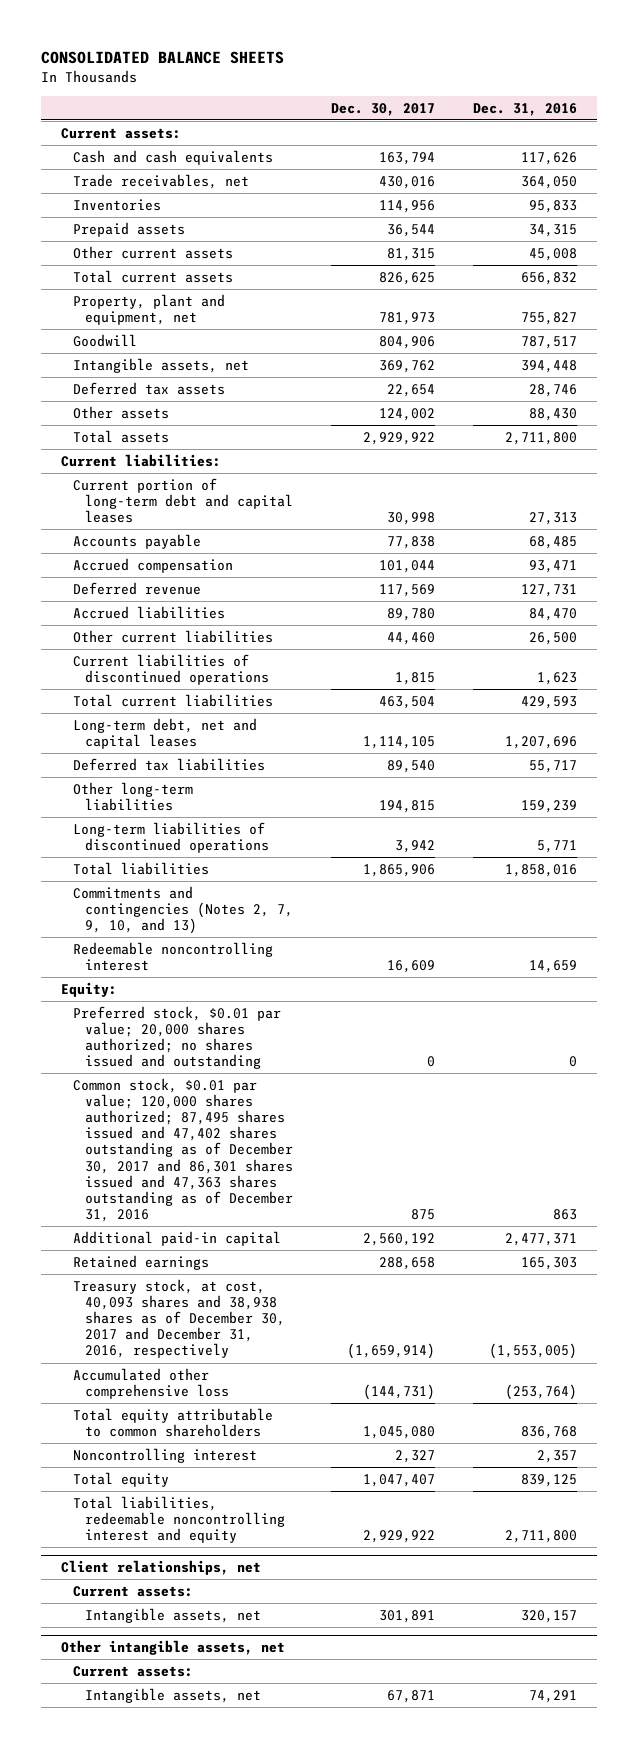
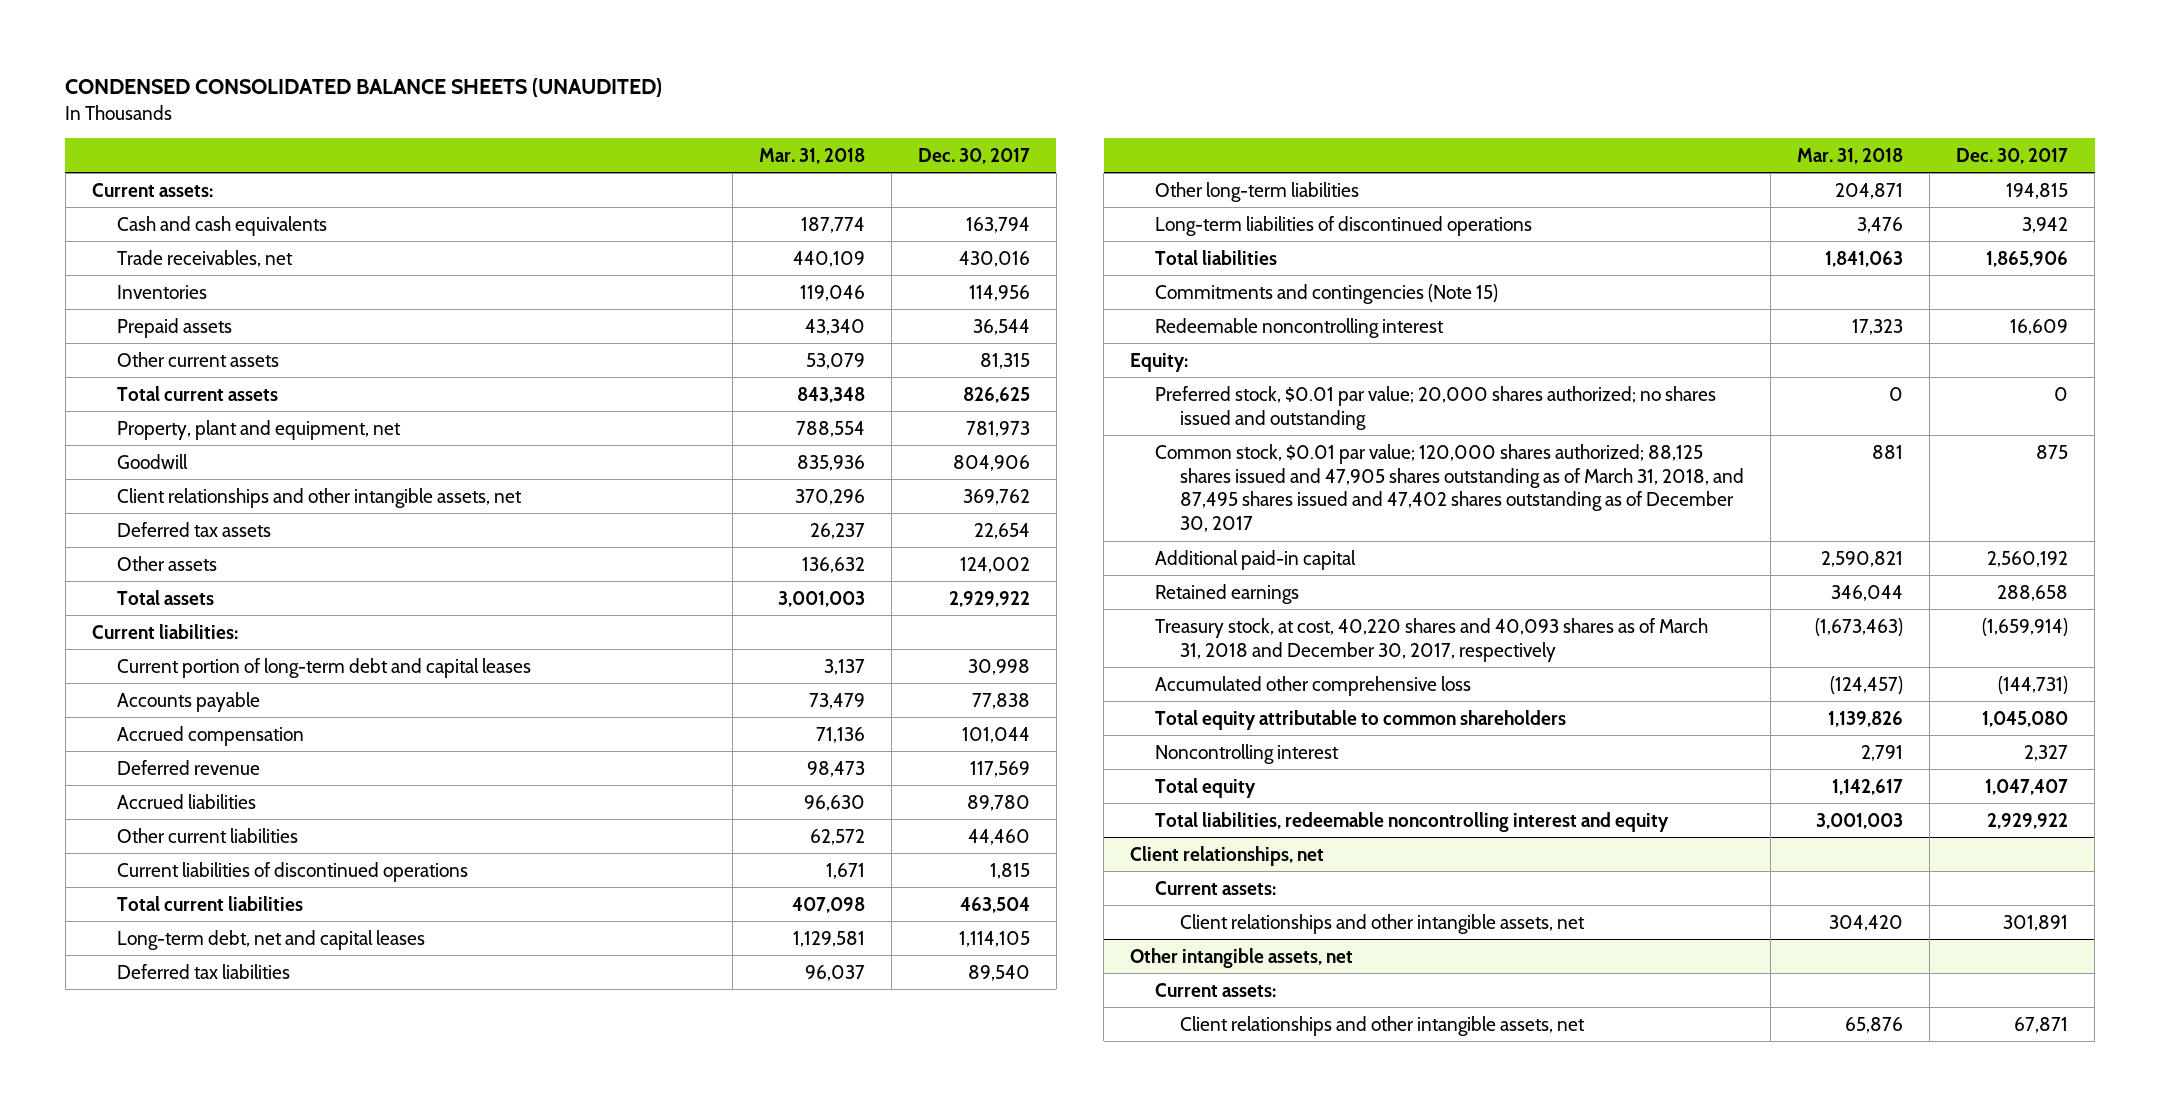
- CONSOLIDATED BALANCE SHEETS
+ CONDENSED CONSOLIDATED BALANCE SHEETS (UNAUDITED)
- | Dec. 30, 2017 | Dec. 31, 2016
+ | Mar. 31, 2018 | Dec. 30, 2017
- Intangible assets, net | 369,762 | 394,448
+ Client relationships and other intangible assets, net | 370,296 | 369,762
- Commitments and contingencies (Notes 2, 7, 9, 10, and 13)
+ Commitments and contingencies (Note 15)
- Common stock, $0.01 par value; 120,000 shares authorized; 87,495 shares issued and 47,402 shares outstanding as of December 30, 2017 and 86,301 shares issued and 47,363 shares outstanding as of December 31, 2016 | 875 | 863
+ Common stock, $0.01 par value; 120,000 shares authorized; 88,125 shares issued and 47,905 shares outstanding as of March 31, 2018, and 87,495 shares issued and 47,402 shares outstanding as of December 30, 2017 | 881 | 875
- Treasury stock, at cost, 40,093 shares and 38,938 shares as of December 30, 2017 and December 31, 2016, respectively | (1,659,914) | (1,553,005)
+ Treasury stock, at cost, 40,220 shares and 40,093 shares as of March 31, 2018 and December 30, 2017, respectively | (1,673,463) | (1,659,914)
@ Client relationships, net
- Intangible assets, net | 301,891 | 320,157
+ Client relationships and other intangible assets, net | 304,420 | 301,891
@ Other intangible assets, net
- Intangible assets, net | 67,871 | 74,291
+ Client relationships and other intangible assets, net | 65,876 | 67,871

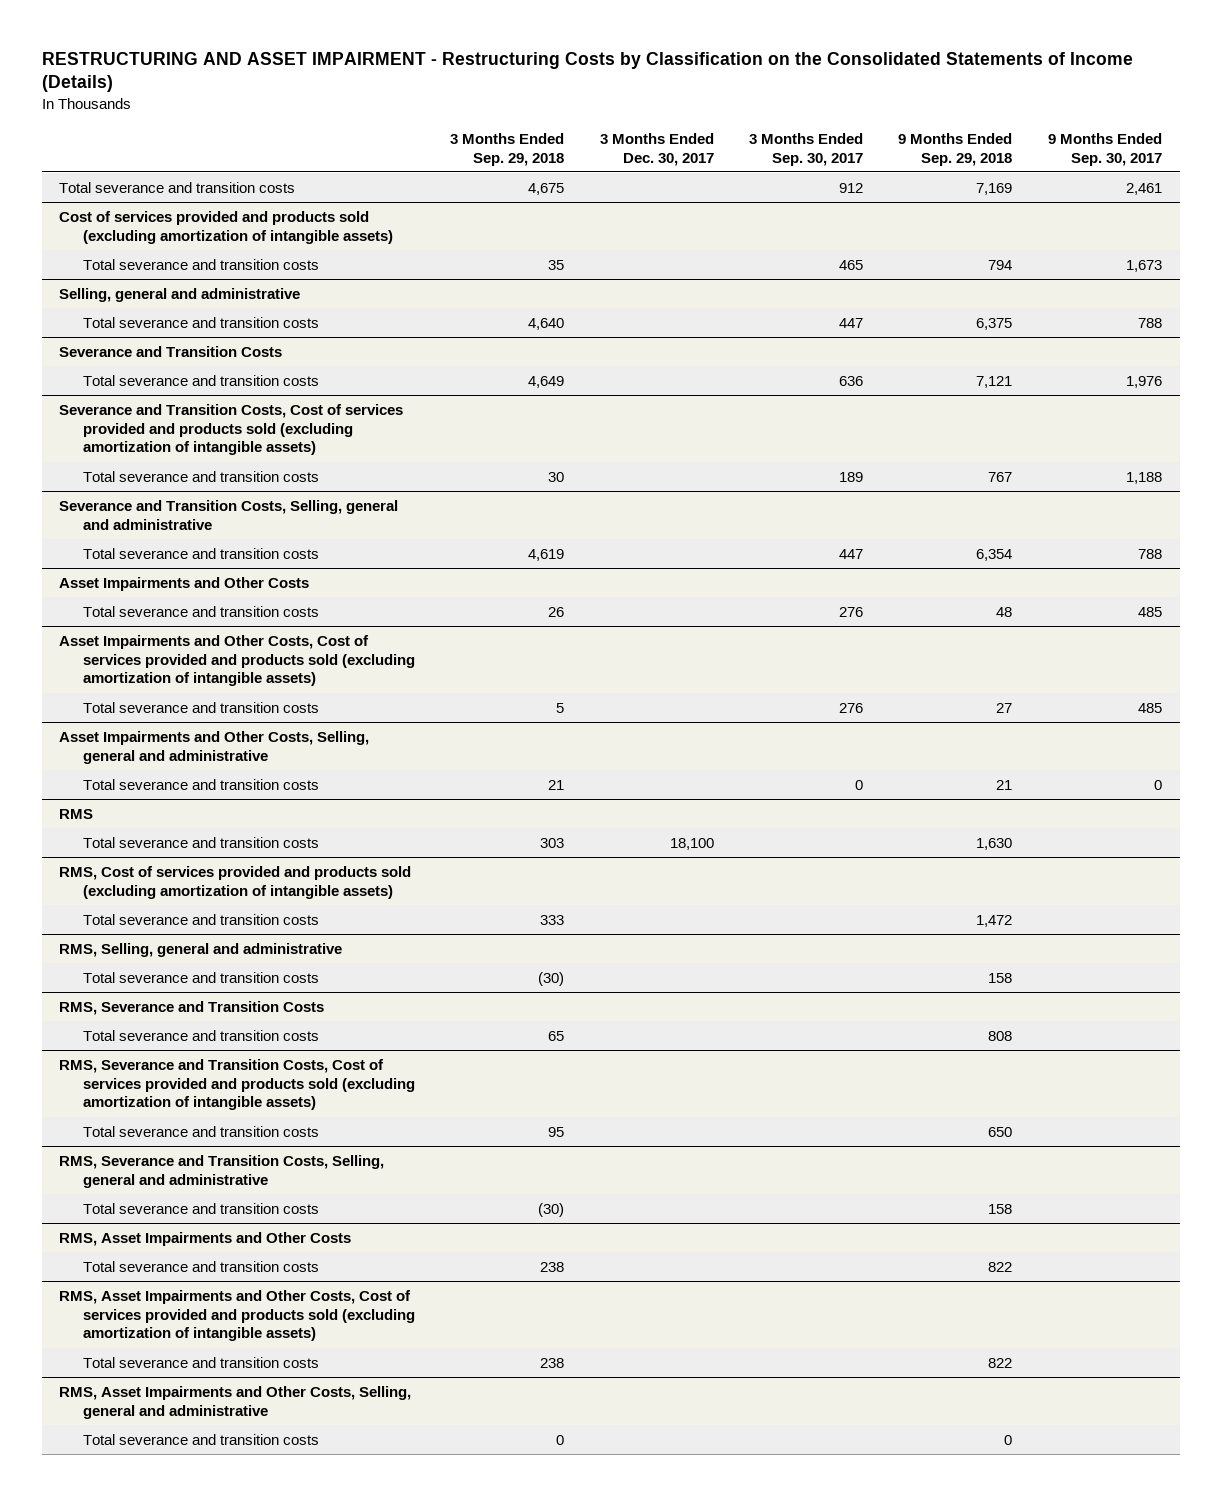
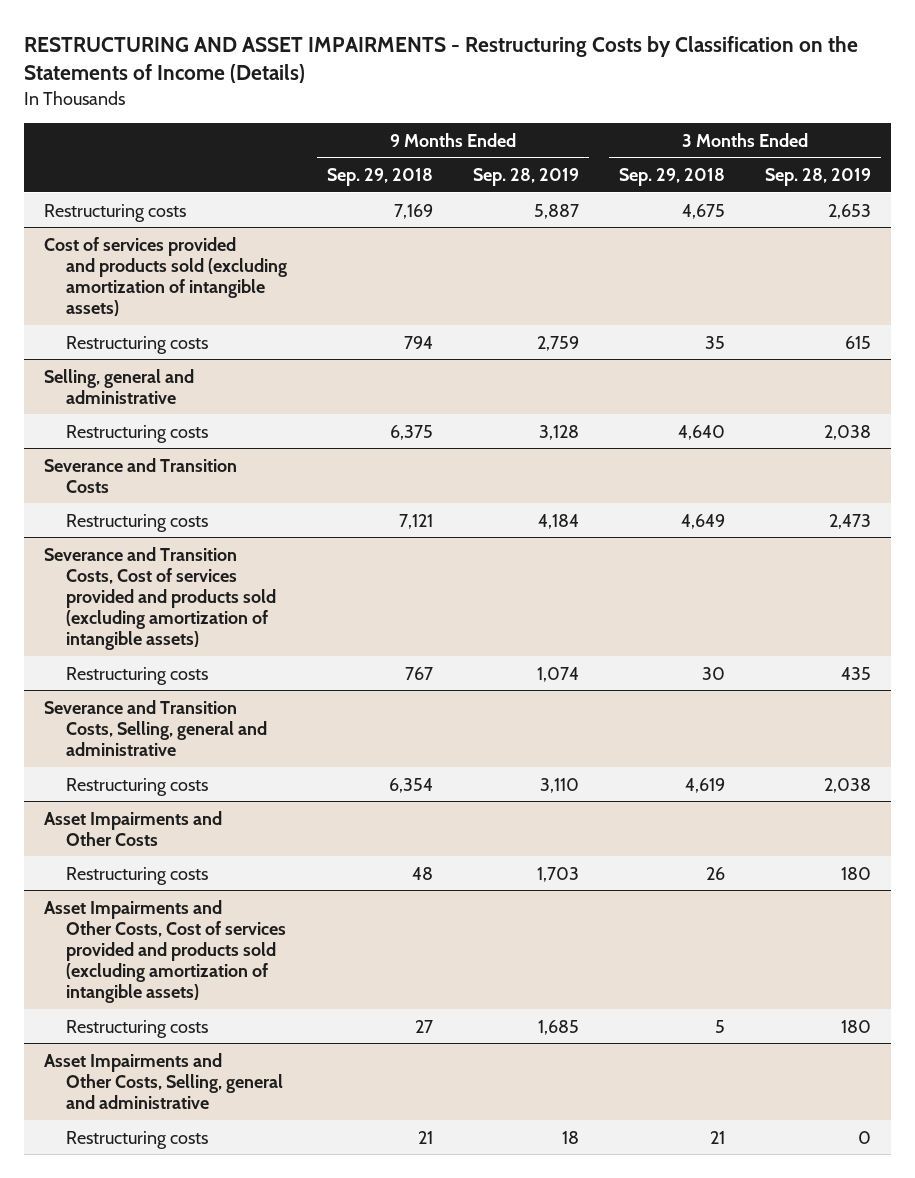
- RESTRUCTURING AND ASSET IMPAIRMENT - Restructuring Costs by Classification on the Consolidated Statements of Income (Details)
+ RESTRUCTURING AND ASSET IMPAIRMENTS - Restructuring Costs by Classification on the Statements of Income (Details)
- | 3 Months Ended Sep. 29, 2018 | 3 Months Ended Dec. 30, 2017 | 3 Months Ended Sep. 30, 2017 | 9 Months Ended Sep. 29, 2018 | 9 Months Ended Sep. 30, 2017
+ | 9 Months Ended Sep. 29, 2018 | 9 Months Ended Sep. 28, 2019 | 3 Months Ended Sep. 29, 2018 | 3 Months Ended Sep. 28, 2019
- Total severance and transition costs | 4,675 | | 912 | 7,169 | 2,461
+ Restructuring costs | 7,169 | 5,887 | 4,675 | 2,653
@ Cost of services provided and products sold (excluding amortization of intangible assets)
- Total severance and transition costs | 35 | | 465 | 794 | 1,673
+ Restructuring costs | 794 | 2,759 | 35 | 615
@ Selling, general and administrative
- Total severance and transition costs | 4,640 | | 447 | 6,375 | 788
+ Restructuring costs | 6,375 | 3,128 | 4,640 | 2,038
@ Severance and Transition Costs
- Total severance and transition costs | 4,649 | | 636 | 7,121 | 1,976
+ Restructuring costs | 7,121 | 4,184 | 4,649 | 2,473
@ Severance and Transition Costs, Cost of services provided and products sold (excluding amortization of intangible assets)
- Total severance and transition costs | 30 | | 189 | 767 | 1,188
+ Restructuring costs | 767 | 1,074 | 30 | 435
@ Severance and Transition Costs, Selling, general and administrative
- Total severance and transition costs | 4,619 | | 447 | 6,354 | 788
+ Restructuring costs | 6,354 | 3,110 | 4,619 | 2,038
@ Asset Impairments and Other Costs
- Total severance and transition costs | 26 | | 276 | 48 | 485
+ Restructuring costs | 48 | 1,703 | 26 | 180
@ Asset Impairments and Other Costs, Cost of services provided and products sold (excluding amortization of intangible assets)
- Total severance and transition costs | 5 | | 276 | 27 | 485
+ Restructuring costs | 27 | 1,685 | 5 | 180
@ Asset Impairments and Other Costs, Selling, general and administrative
- Total severance and transition costs | 21 | | 0 | 21 | 0
- RMS
- Total severance and transition costs | 303 | 18,100 | | 1,630 |
- RMS, Cost of services provided and products sold (excluding amortization of intangible assets)
- Total severance and transition costs | 333 | | | 1,472 |
- RMS, Selling, general and administrative
- Total severance and transition costs | (30) | | | 158 |
- RMS, Severance and Transition Costs
- Total severance and transition costs | 65 | | | 808 |
- RMS, Severance and Transition Costs, Cost of services provided and products sold (excluding amortization of intangible assets)
- Total severance and transition costs | 95 | | | 650 |
- RMS, Severance and Transition Costs, Selling, general and administrative
- Total severance and transition costs | (30) | | | 158 |
- RMS, Asset Impairments and Other Costs
- Total severance and transition costs | 238 | | | 822 |
- RMS, Asset Impairments and Other Costs, Cost of services provided and products sold (excluding amortization of intangible assets)
- Total severance and transition costs | 238 | | | 822 |
- RMS, Asset Impairments and Other Costs, Selling, general and administrative
- Total severance and transition costs | 0 | | | 0 |
@ Asset Impairments and Other Costs, Selling, general and administrative
+ Restructuring costs | 21 | 18 | 21 | 0

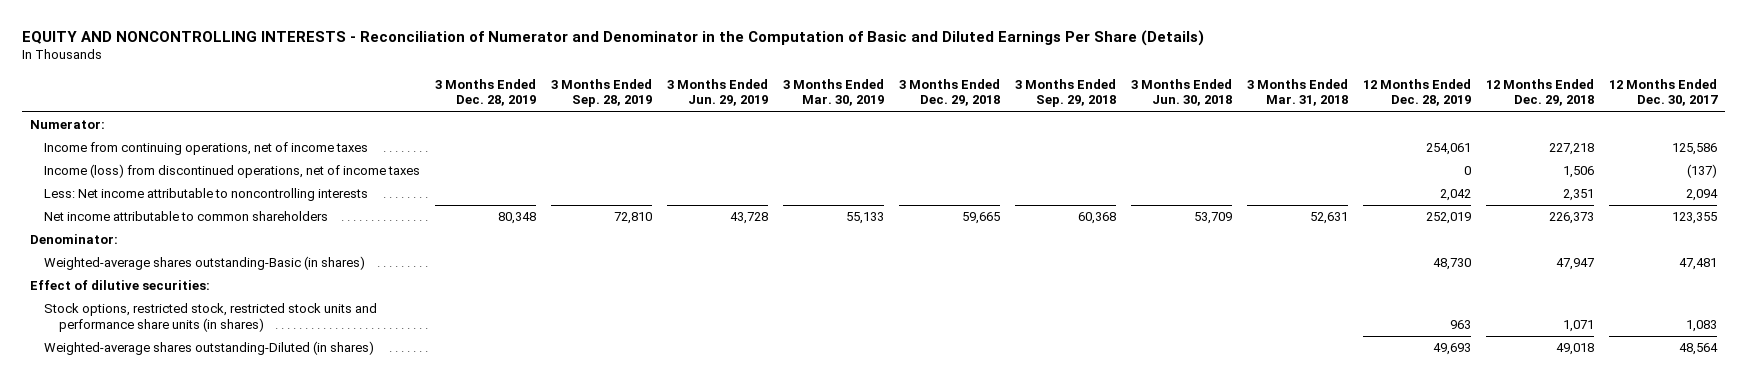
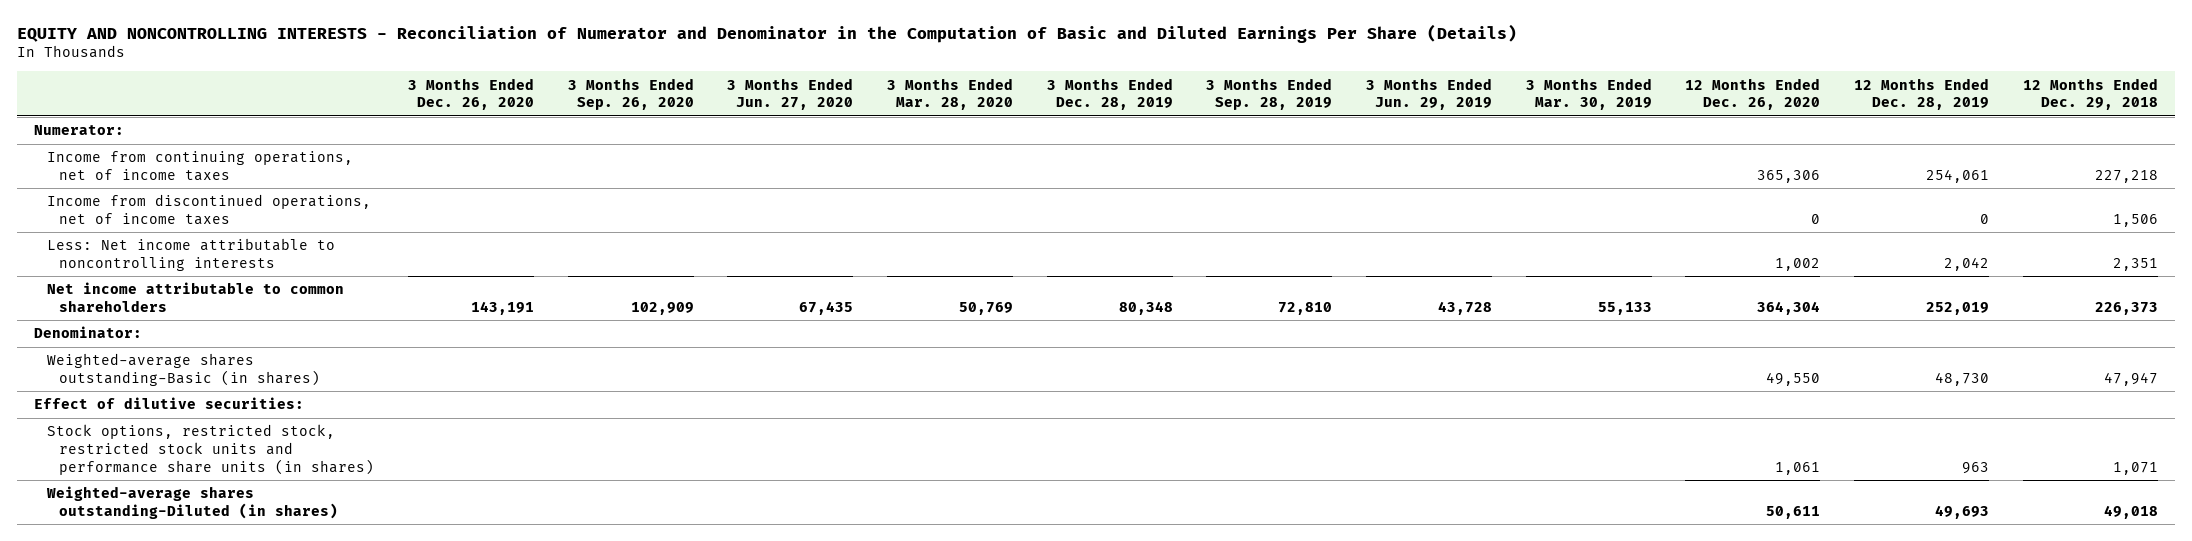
- | 3 Months Ended Dec. 28, 2019 | 3 Months Ended Sep. 28, 2019 | 3 Months Ended Jun. 29, 2019 | 3 Months Ended Mar. 30, 2019 | 3 Months Ended Dec. 29, 2018 | 3 Months Ended Sep. 29, 2018 | 3 Months Ended Jun. 30, 2018 | 3 Months Ended Mar. 31, 2018 | 12 Months Ended Dec. 28, 2019 | 12 Months Ended Dec. 29, 2018 | 12 Months Ended Dec. 30, 2017
+ | 3 Months Ended Dec. 26, 2020 | 3 Months Ended Sep. 26, 2020 | 3 Months Ended Jun. 27, 2020 | 3 Months Ended Mar. 28, 2020 | 3 Months Ended Dec. 28, 2019 | 3 Months Ended Sep. 28, 2019 | 3 Months Ended Jun. 29, 2019 | 3 Months Ended Mar. 30, 2019 | 12 Months Ended Dec. 26, 2020 | 12 Months Ended Dec. 28, 2019 | 12 Months Ended Dec. 29, 2018
- Income (loss) from discontinued operations, net of income taxes | | | | | | | | | 0 | 1,506 | (137)
+ Income from discontinued operations, net of income taxes | | | | | | | | | 0 | 0 | 1,506

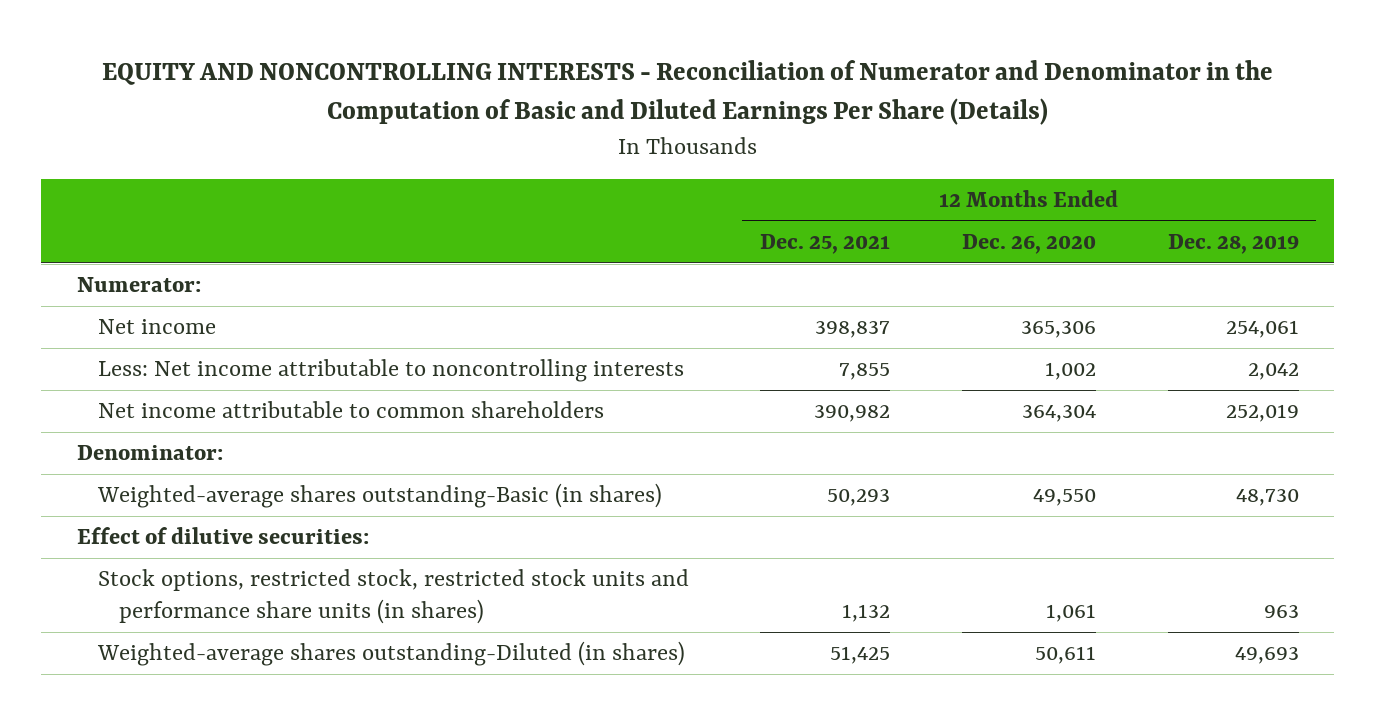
- | 3 Months Ended Dec. 26, 2020 | 3 Months Ended Sep. 26, 2020 | 3 Months Ended Jun. 27, 2020 | 3 Months Ended Mar. 28, 2020 | 3 Months Ended Dec. 28, 2019 | 3 Months Ended Sep. 28, 2019 | 3 Months Ended Jun. 29, 2019 | 3 Months Ended Mar. 30, 2019 | 12 Months Ended Dec. 26, 2020 | 12 Months Ended Dec. 28, 2019 | 12 Months Ended Dec. 29, 2018
+ | 12 Months Ended Dec. 25, 2021 | 12 Months Ended Dec. 26, 2020 | 12 Months Ended Dec. 28, 2019
- Income from continuing operations, net of income taxes | | | | | | | | | 365,306 | 254,061 | 227,218
- Income from discontinued operations, net of income taxes | | | | | | | | | 0 | 0 | 1,506
+ Net income | 398,837 | 365,306 | 254,061

